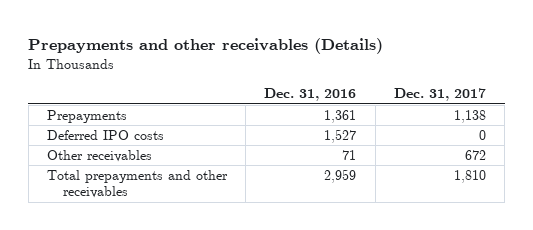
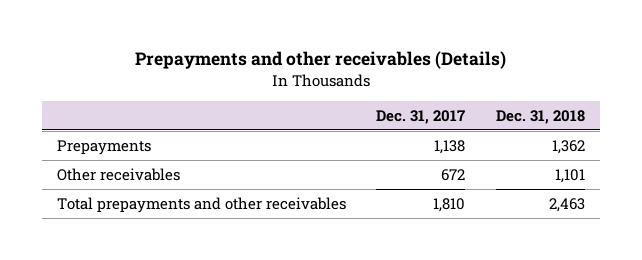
- | Dec. 31, 2016 | Dec. 31, 2017
+ | Dec. 31, 2017 | Dec. 31, 2018
- Deferred IPO costs | 1,527 | 0

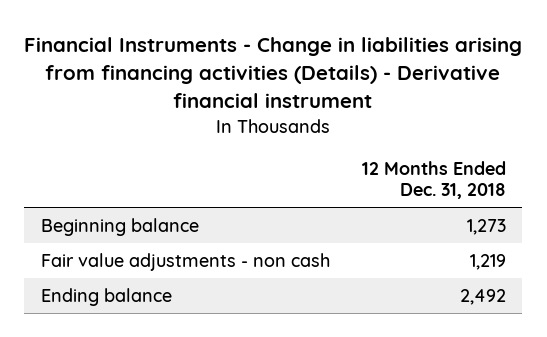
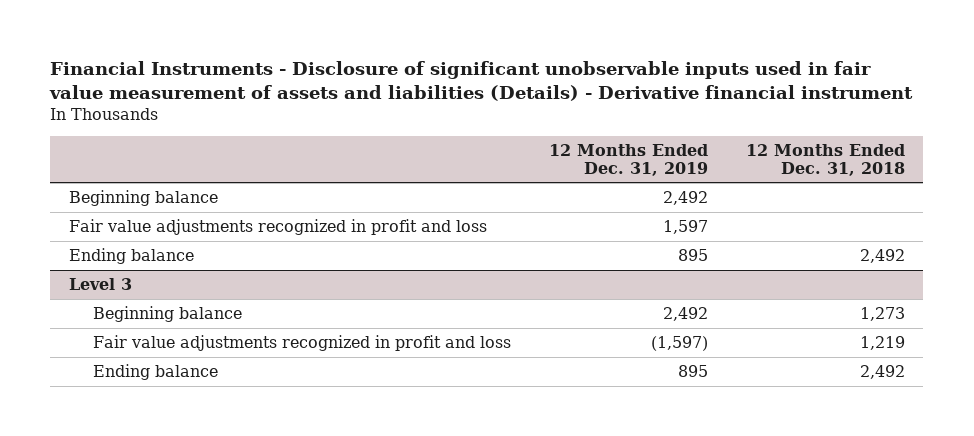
- Financial Instruments - Change in liabilities arising from financing activities (Details) - Derivative financial instrument
+ Financial Instruments - Disclosure of significant unobservable inputs used in fair value measurement of assets and liabilities (Details) - Derivative financial instrument
- | 12 Months Ended Dec. 31, 2018
+ | 12 Months Ended Dec. 31, 2019 | 12 Months Ended Dec. 31, 2018
+ Beginning balance | 2,492 |
+ Fair value adjustments recognized in profit and loss | 1,597 |
+ Ending balance | 895 | 2,492
+ Level 3
- Fair value adjustments - non cash | 1,219
+ Fair value adjustments recognized in profit and loss | (1,597) | 1,219

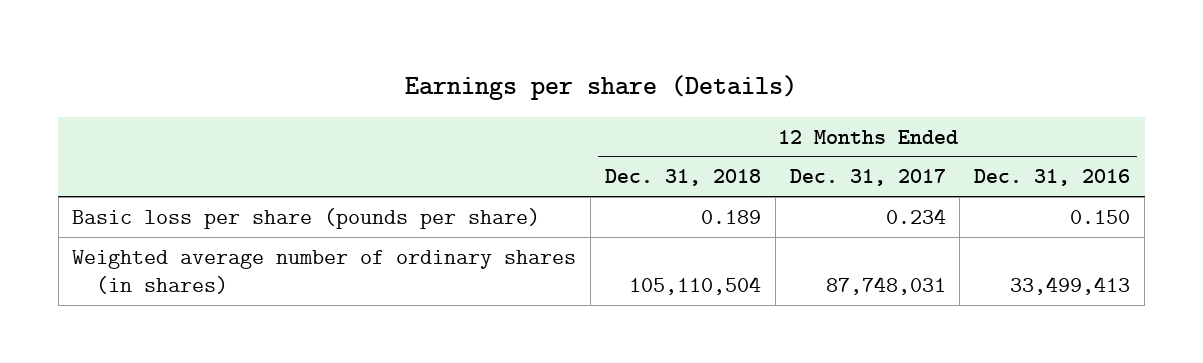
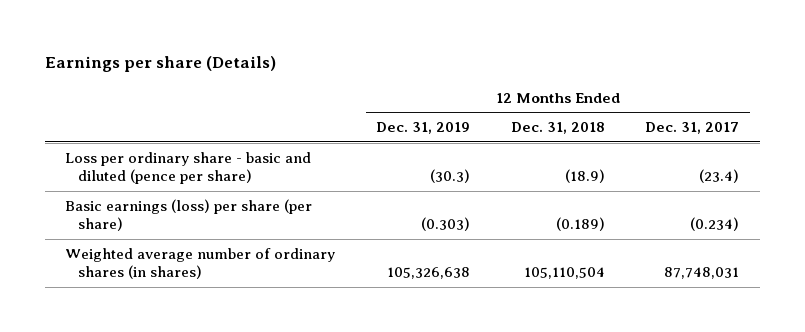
- | 12 Months Ended Dec. 31, 2018 | 12 Months Ended Dec. 31, 2017 | 12 Months Ended Dec. 31, 2016
+ | 12 Months Ended Dec. 31, 2019 | 12 Months Ended Dec. 31, 2018 | 12 Months Ended Dec. 31, 2017
- Basic loss per share (pounds per share) | 0.189 | 0.234 | 0.150
+ Loss per ordinary share - basic and diluted (pence per share) | (30.3) | (18.9) | (23.4)
+ Basic earnings (loss) per share (per share) | (0.303) | (0.189) | (0.234)

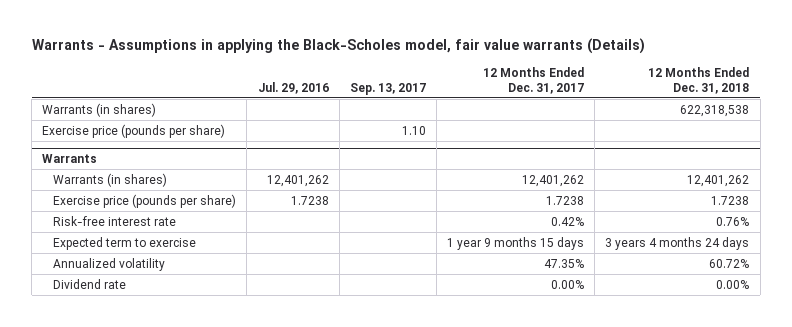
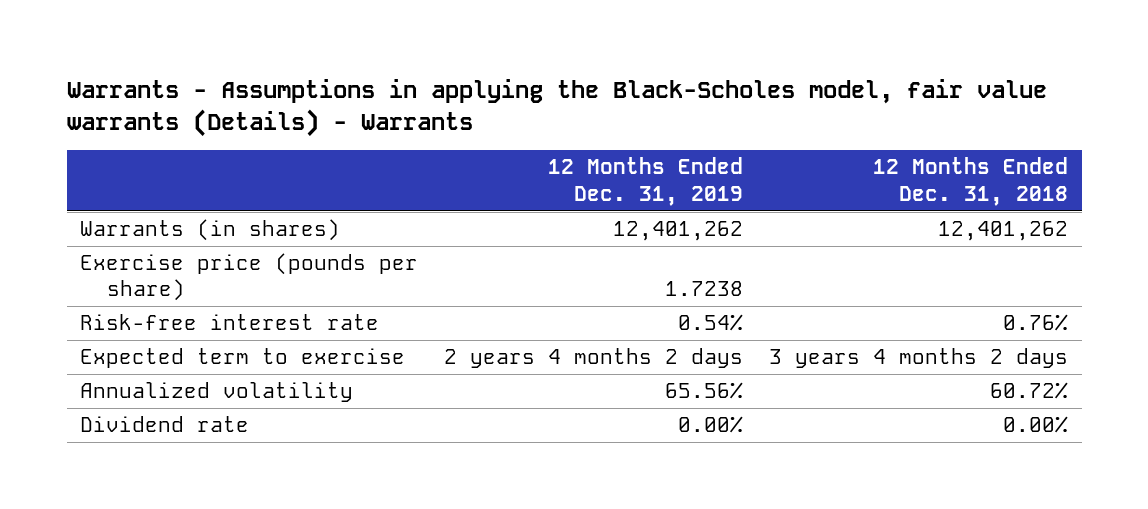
- Warrants - Assumptions in applying the Black-Scholes model, fair value warrants (Details)
+ Warrants - Assumptions in applying the Black-Scholes model, fair value warrants (Details) - Warrants
- | Jul. 29, 2016 | Sep. 13, 2017 | 12 Months Ended Dec. 31, 2017 | 12 Months Ended Dec. 31, 2018
+ | 12 Months Ended Dec. 31, 2019 | 12 Months Ended Dec. 31, 2018
- Warrants (in shares) | | | | 622,318,538
- Warrants
- Exercise price (pounds per share) | 1.7238 | | 1.7238 | 1.7238
moved down: Exercise price (pounds per share) | 1.7238 |
- Expected term to exercise | | | 1 year 9 months 15 days | 3 years 4 months 24 days
+ Expected term to exercise | 2 years 4 months 2 days | 3 years 4 months 2 days

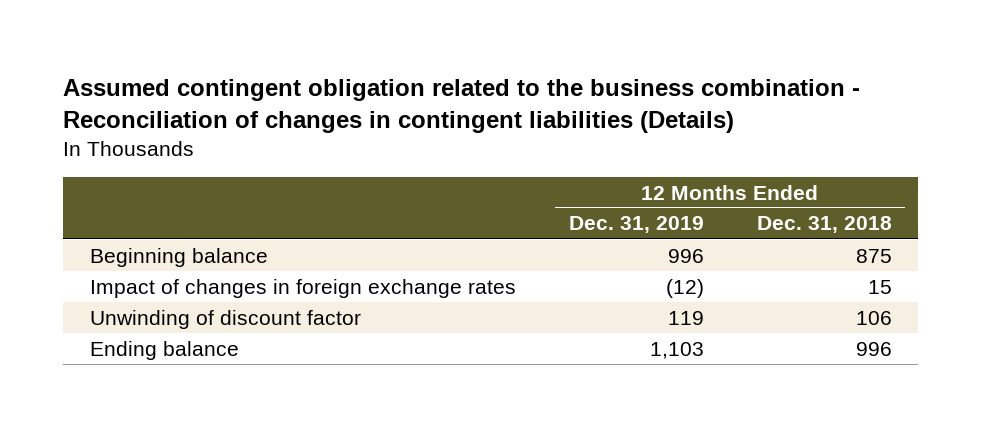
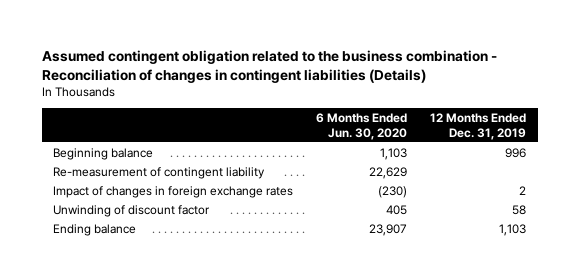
- | 12 Months Ended Dec. 31, 2019 | 12 Months Ended Dec. 31, 2018
+ | 6 Months Ended Jun. 30, 2020 | 12 Months Ended Dec. 31, 2019
- Impact of changes in foreign exchange rates | (12) | 15
- Unwinding of discount factor | 119 | 106
+ Re-measurement of contingent liability | 22,629 |
+ Impact of changes in foreign exchange rates | (230) | 2
+ Unwinding of discount factor | 405 | 58

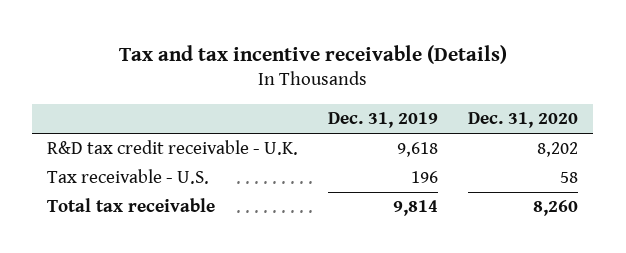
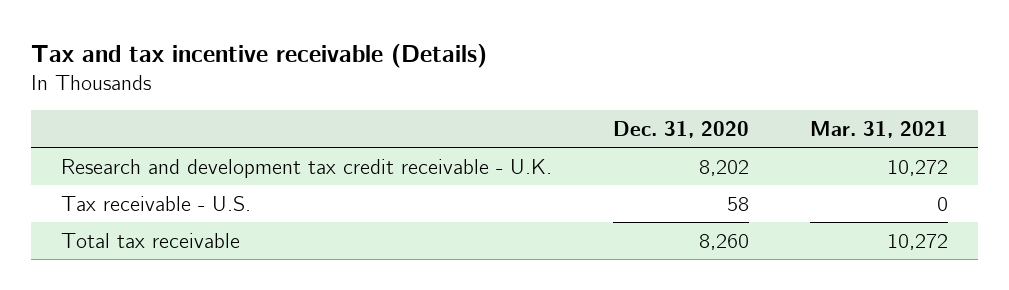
- | Dec. 31, 2019 | Dec. 31, 2020
+ | Dec. 31, 2020 | Mar. 31, 2021
- R&D tax credit receivable - U.K. | 9,618 | 8,202
+ Research and development tax credit receivable - U.K. | 8,202 | 10,272

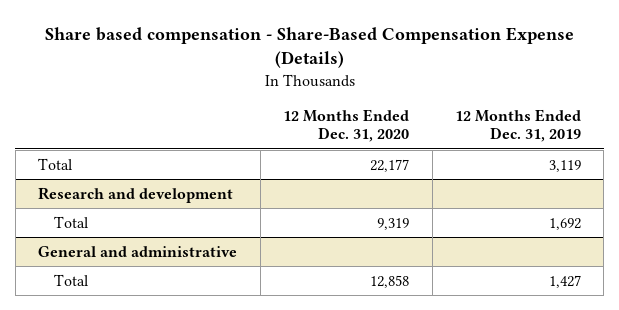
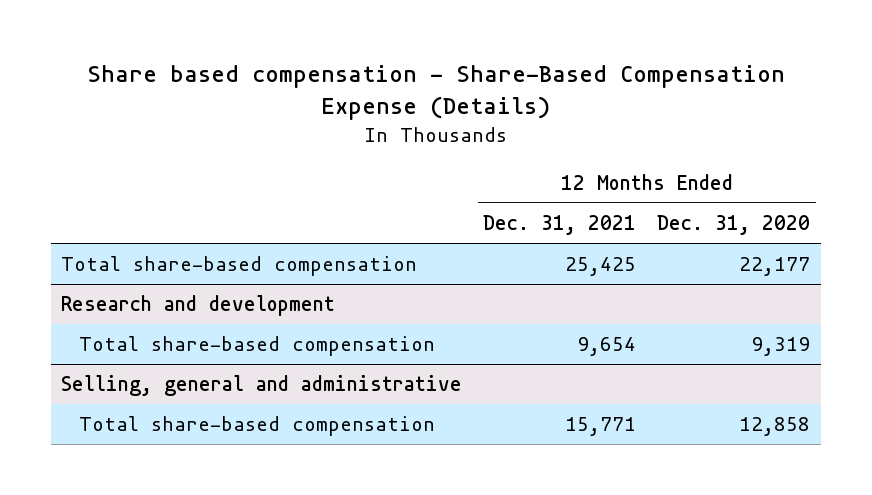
- | 12 Months Ended Dec. 31, 2020 | 12 Months Ended Dec. 31, 2019
+ | 12 Months Ended Dec. 31, 2021 | 12 Months Ended Dec. 31, 2020
- Total | 22,177 | 3,119
+ Total share-based compensation | 25,425 | 22,177
@ Research and development
- Total | 9,319 | 1,692
- General and administrative
- Total | 12,858 | 1,427
@ Research and development
+ Total share-based compensation | 9,654 | 9,319
+ Selling, general and administrative
+ Total share-based compensation | 15,771 | 12,858

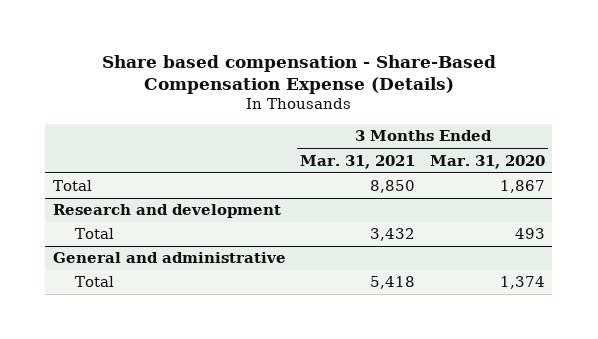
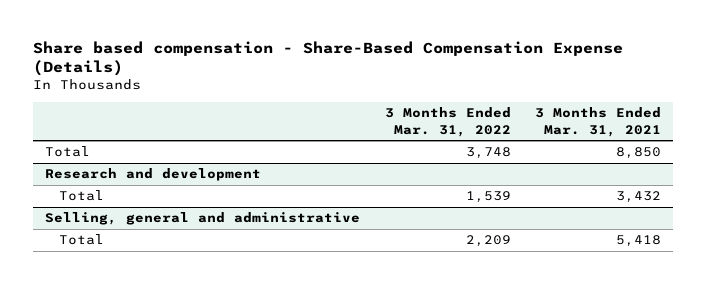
- | 3 Months Ended Mar. 31, 2021 | 3 Months Ended Mar. 31, 2020
+ | 3 Months Ended Mar. 31, 2022 | 3 Months Ended Mar. 31, 2021
- General and administrative
+ Selling, general and administrative

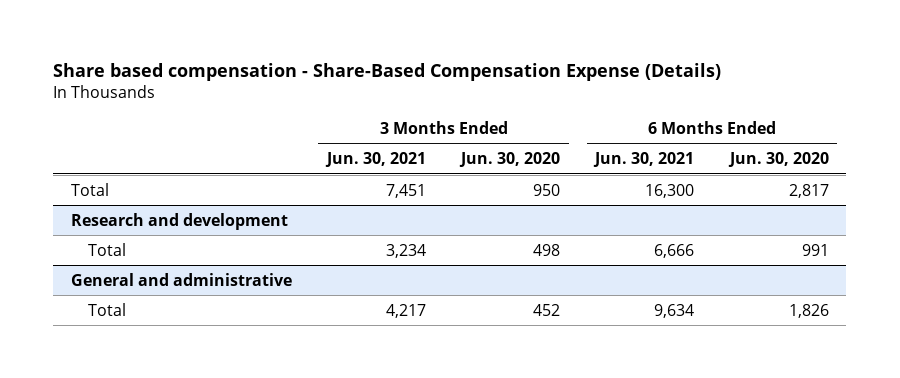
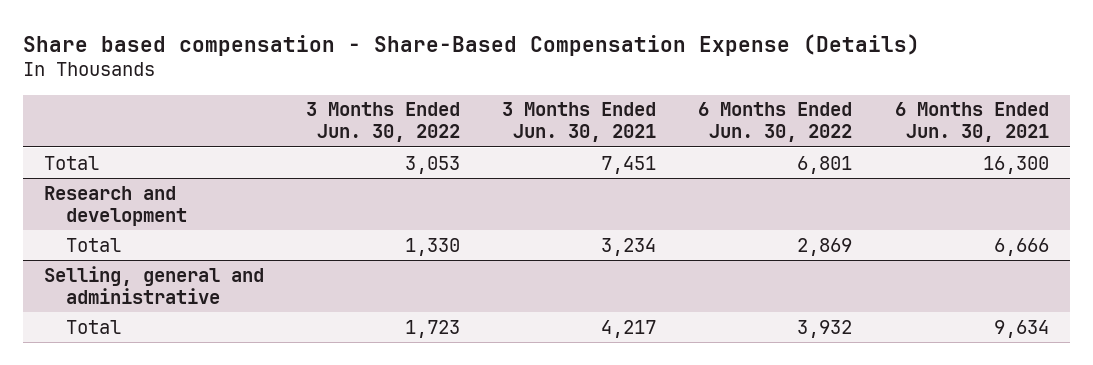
- | 3 Months Ended Jun. 30, 2021 | 3 Months Ended Jun. 30, 2020 | 6 Months Ended Jun. 30, 2021 | 6 Months Ended Jun. 30, 2020
+ | 3 Months Ended Jun. 30, 2022 | 3 Months Ended Jun. 30, 2021 | 6 Months Ended Jun. 30, 2022 | 6 Months Ended Jun. 30, 2021
- General and administrative
+ Selling, general and administrative

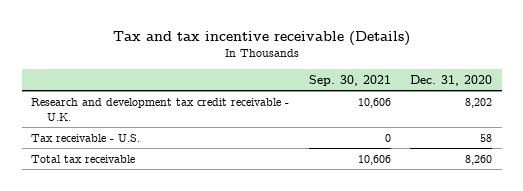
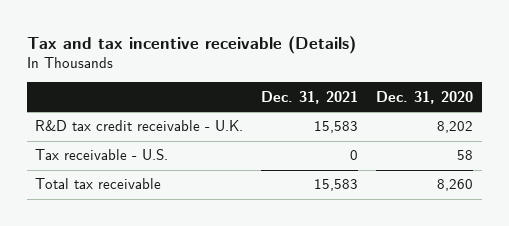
- | Sep. 30, 2021 | Dec. 31, 2020
+ | Dec. 31, 2021 | Dec. 31, 2020
- Research and development tax credit receivable - U.K. | 10,606 | 8,202
+ R&D tax credit receivable - U.K. | 15,583 | 8,202

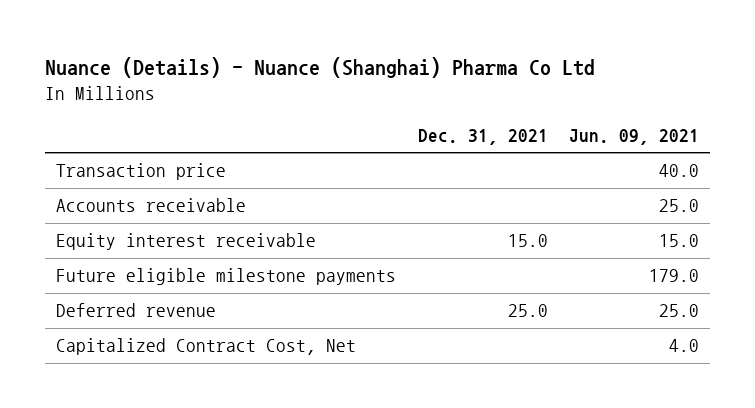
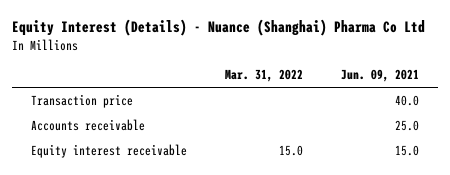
- Nuance (Details) - Nuance (Shanghai) Pharma Co Ltd
+ Equity Interest (Details) - Nuance (Shanghai) Pharma Co Ltd
- | Dec. 31, 2021 | Jun. 09, 2021
+ | Mar. 31, 2022 | Jun. 09, 2021
- Future eligible milestone payments | | 179.0
- Deferred revenue | 25.0 | 25.0
- Capitalized Contract Cost, Net | | 4.0

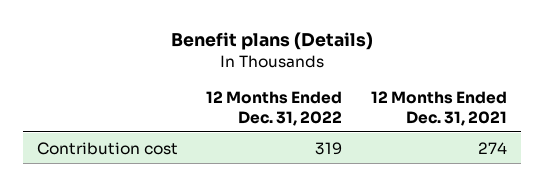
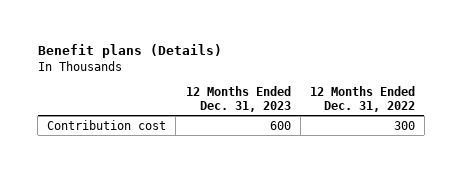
- | 12 Months Ended Dec. 31, 2022 | 12 Months Ended Dec. 31, 2021
+ | 12 Months Ended Dec. 31, 2023 | 12 Months Ended Dec. 31, 2022
- Contribution cost | 319 | 274
+ Contribution cost | 600 | 300

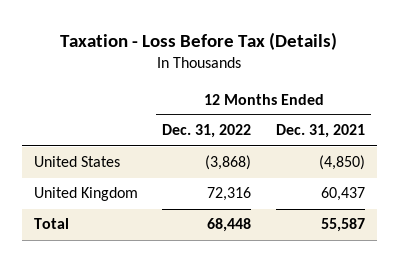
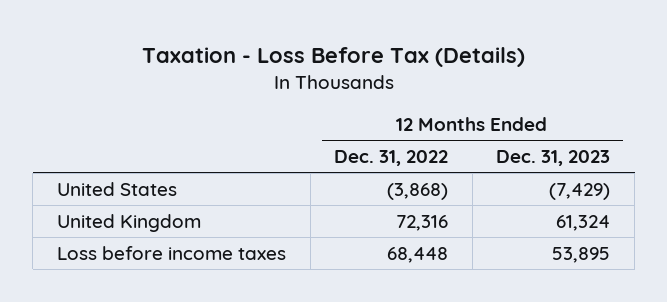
- | 12 Months Ended Dec. 31, 2022 | 12 Months Ended Dec. 31, 2021
+ | 12 Months Ended Dec. 31, 2022 | 12 Months Ended Dec. 31, 2023
- Total | 68,448 | 55,587
+ Loss before income taxes | 68,448 | 53,895

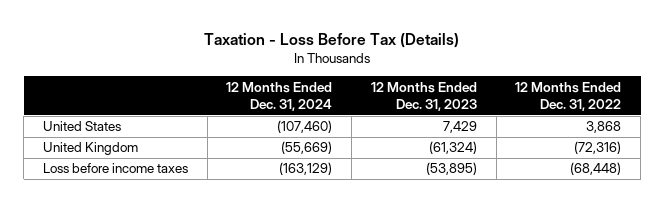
- | 12 Months Ended Dec. 31, 2022 | 12 Months Ended Dec. 31, 2023
+ | 12 Months Ended Dec. 31, 2024 | 12 Months Ended Dec. 31, 2023 | 12 Months Ended Dec. 31, 2022
- United States | (3,868) | (7,429)
- United Kingdom | 72,316 | 61,324
- Loss before income taxes | 68,448 | 53,895
+ United States | (107,460) | 7,429 | 3,868
+ United Kingdom | (55,669) | (61,324) | (72,316)
+ Loss before income taxes | (163,129) | (53,895) | (68,448)

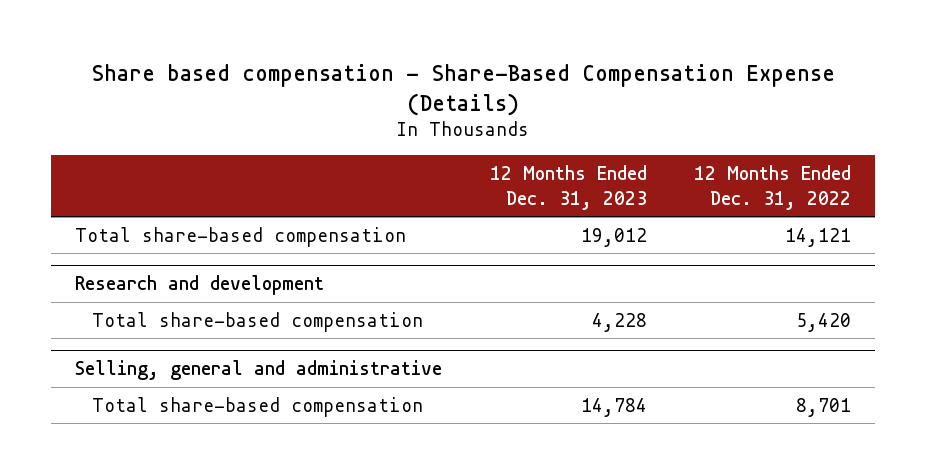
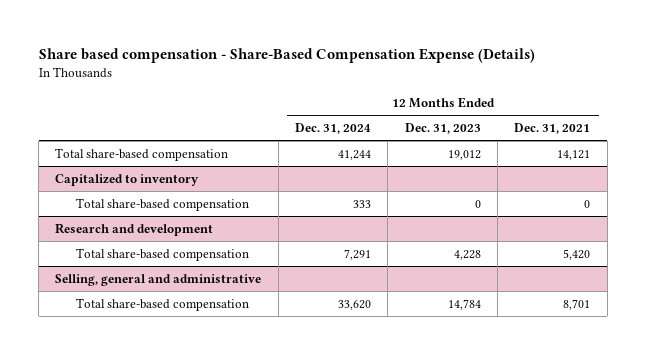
- | 12 Months Ended Dec. 31, 2023 | 12 Months Ended Dec. 31, 2022
+ | 12 Months Ended Dec. 31, 2024 | 12 Months Ended Dec. 31, 2023 | 12 Months Ended Dec. 31, 2021
+ Capitalized to inventory
+ Total share-based compensation | 333 | 0 | 0

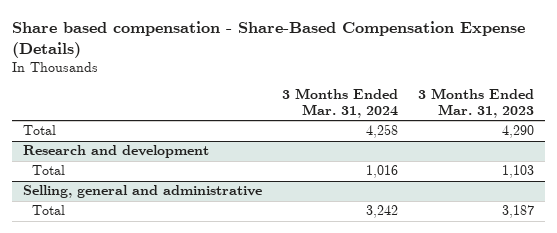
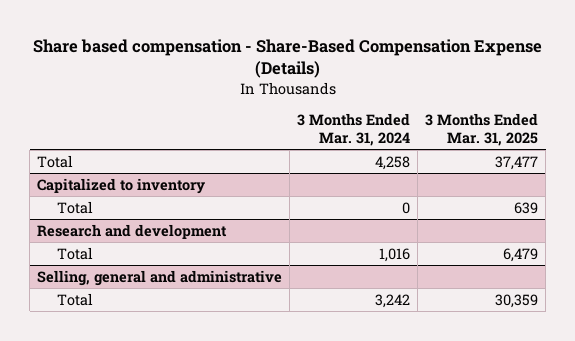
- | 3 Months Ended Mar. 31, 2024 | 3 Months Ended Mar. 31, 2023
+ | 3 Months Ended Mar. 31, 2024 | 3 Months Ended Mar. 31, 2025
+ Capitalized to inventory
+ Total | 0 | 639

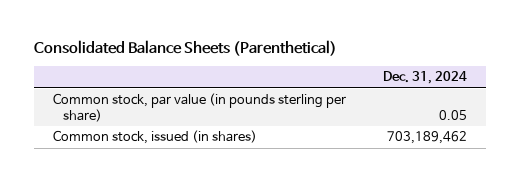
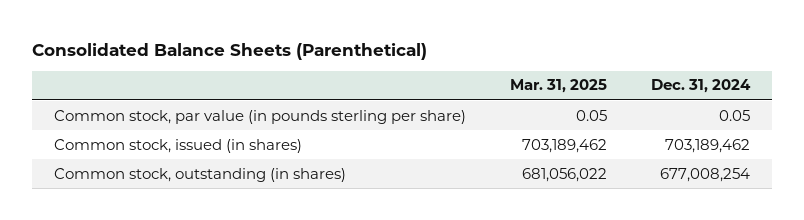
- | Dec. 31, 2024
+ | Mar. 31, 2025 | Dec. 31, 2024
+ Common stock, outstanding (in shares) | 681,056,022 | 677,008,254

